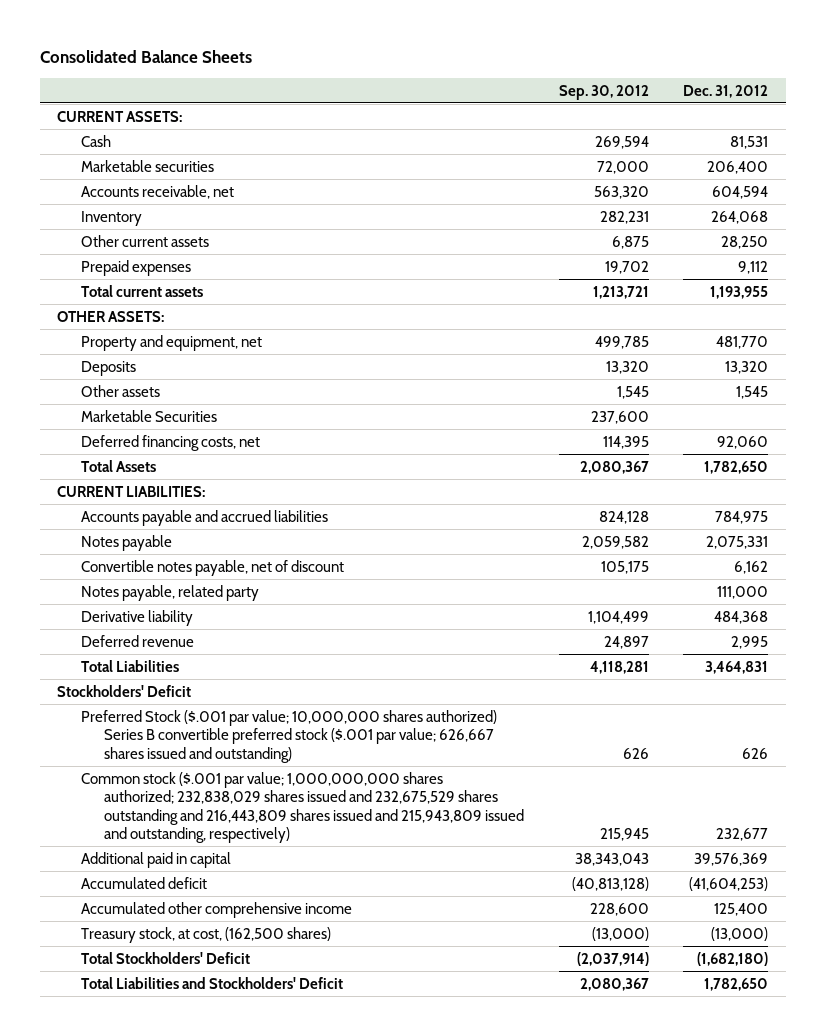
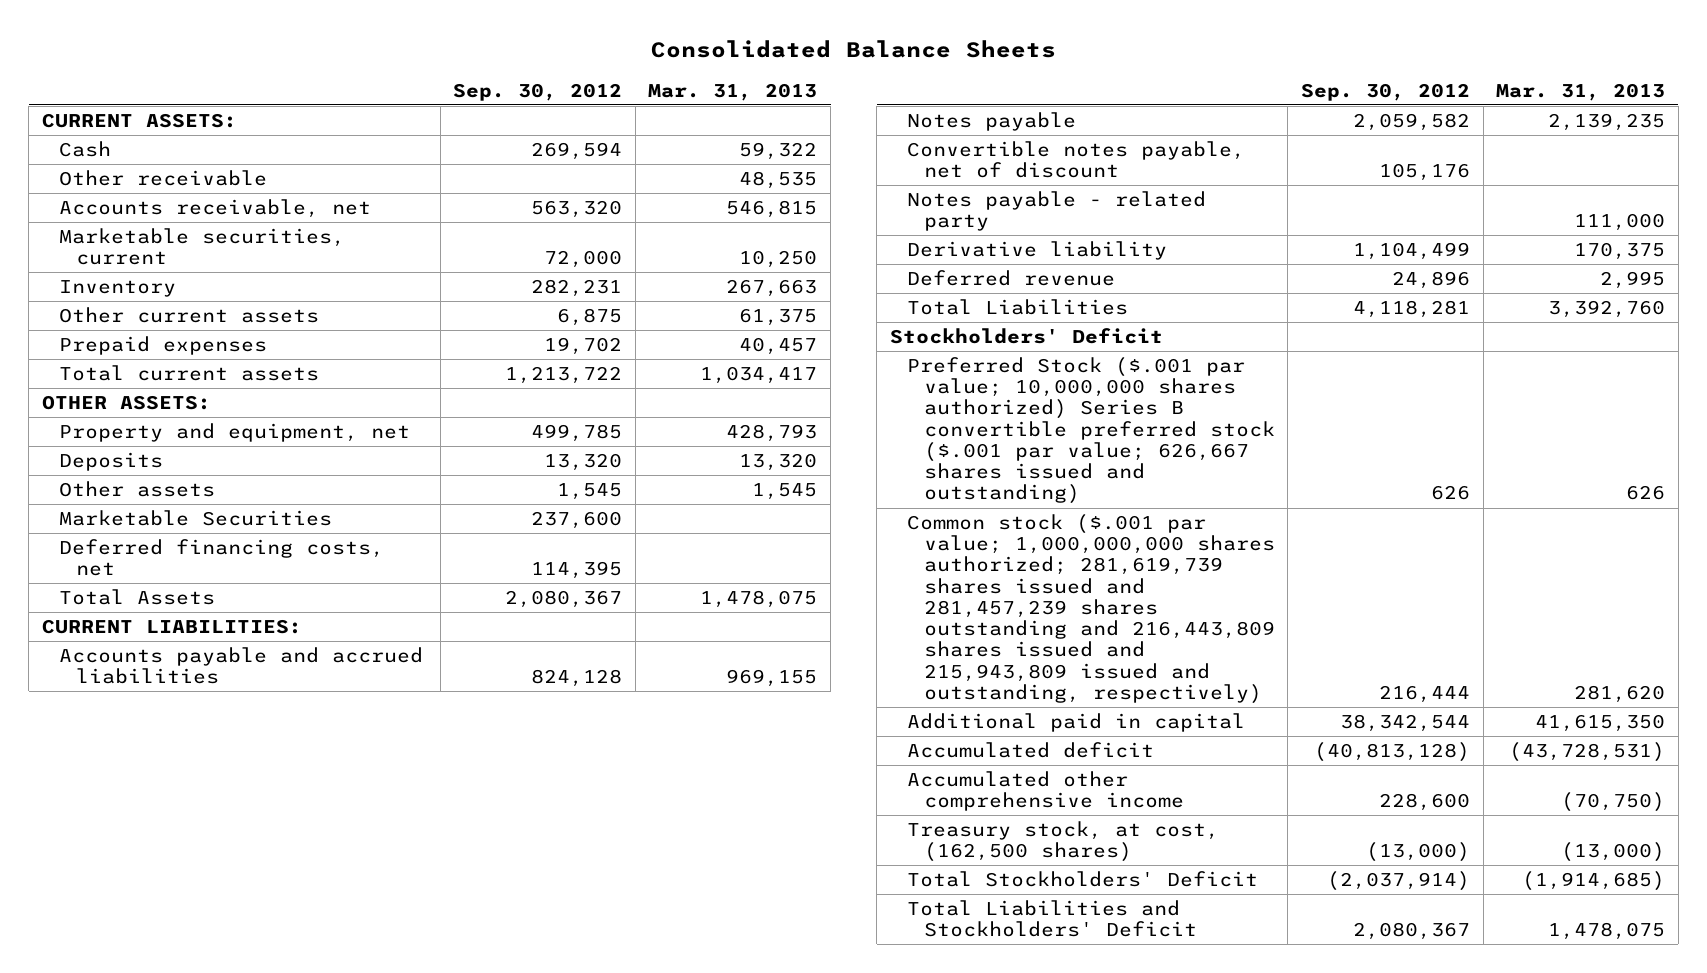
- | Sep. 30, 2012 | Dec. 31, 2012
+ | Sep. 30, 2012 | Mar. 31, 2013
- Marketable securities | 72,000 | 206,400
+ Other receivable | | 48,535
+ Marketable securities, current | 72,000 | 10,250
- Total current assets | 1,213,721 | 1,193,955
+ Total current assets | 1,213,722 | 1,034,417
- Convertible notes payable, net of discount | 105,175 | 6,162
- Notes payable, related party | | 111,000
+ Convertible notes payable, net of discount | 105,176 |
+ Notes payable - related party | | 111,000
- Deferred revenue | 24,897 | 2,995
+ Deferred revenue | 24,896 | 2,995
- Common stock ($.001 par value; 1,000,000,000 shares authorized; 232,838,029 shares issued and 232,675,529 shares outstanding and 216,443,809 shares issued and 215,943,809 issued and outstanding, respectively) | 215,945 | 232,677
- Additional paid in capital | 38,343,043 | 39,576,369
+ Common stock ($.001 par value; 1,000,000,000 shares authorized; 281,619,739 shares issued and 281,457,239 shares outstanding and 216,443,809 shares issued and 215,943,809 issued and outstanding, respectively) | 216,444 | 281,620
+ Additional paid in capital | 38,342,544 | 41,615,350

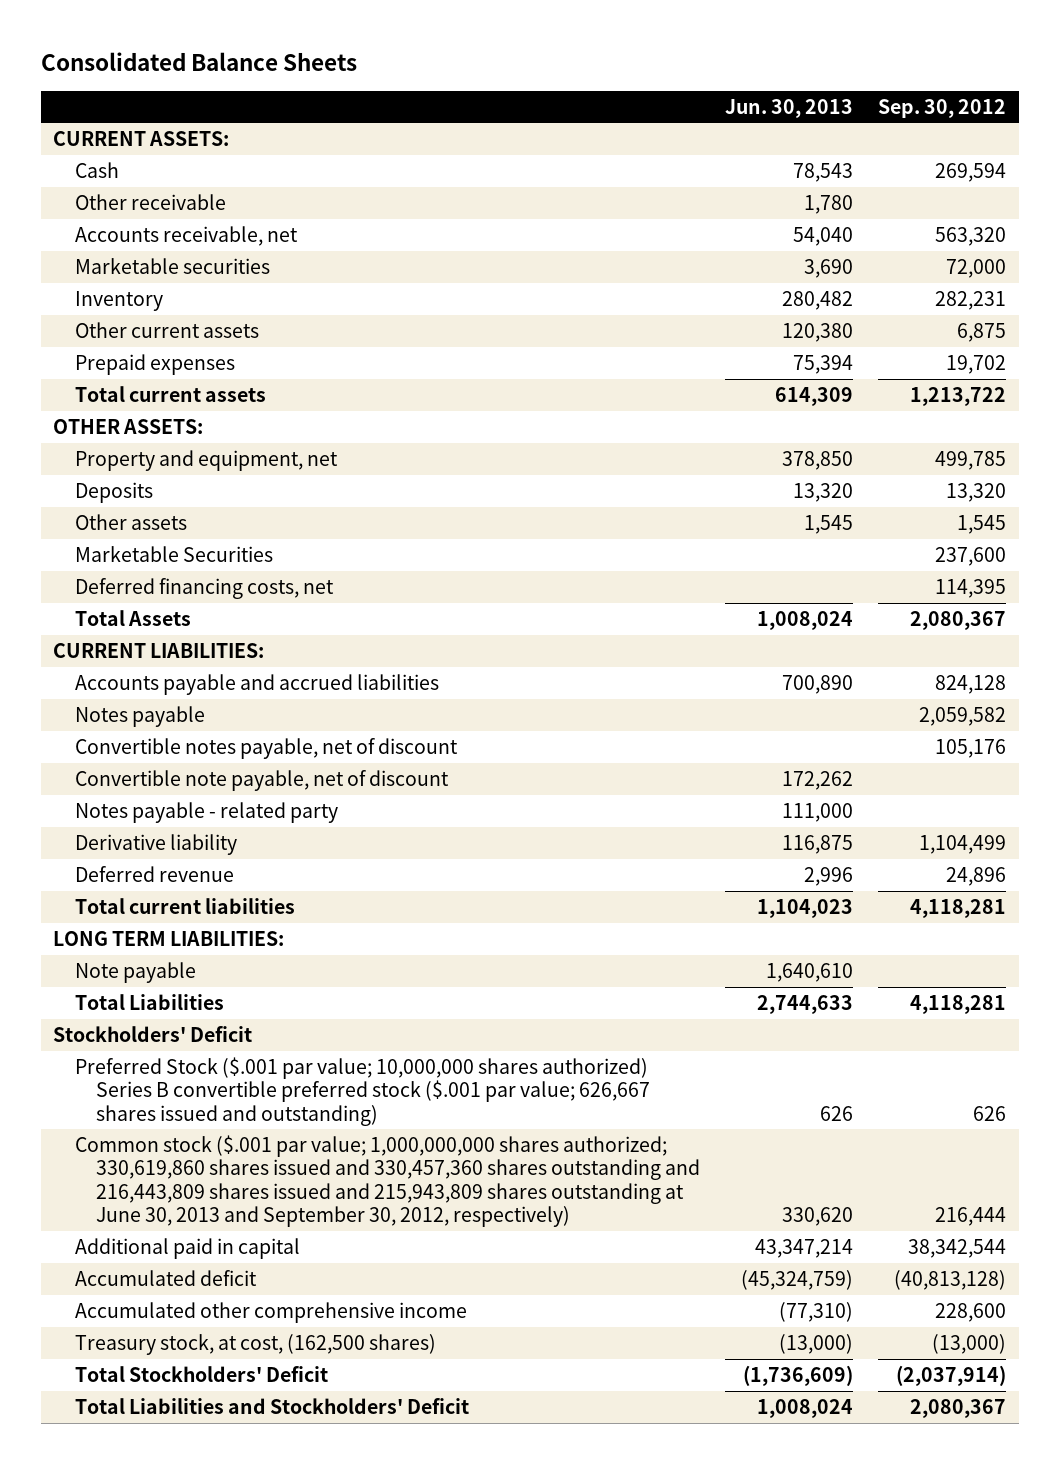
- | Sep. 30, 2012 | Mar. 31, 2013
+ | Jun. 30, 2013 | Sep. 30, 2012
- Marketable securities, current | 72,000 | 10,250
+ Marketable securities | 3,690 | 72,000
+ Convertible note payable, net of discount | 172,262 |
+ Total current liabilities | 1,104,023 | 4,118,281
+ LONG TERM LIABILITIES:
+ Note payable | 1,640,610 |
- Common stock ($.001 par value; 1,000,000,000 shares authorized; 281,619,739 shares issued and 281,457,239 shares outstanding and 216,443,809 shares issued and 215,943,809 issued and outstanding, respectively) | 216,444 | 281,620
+ Common stock ($.001 par value; 1,000,000,000 shares authorized; 330,619,860 shares issued and 330,457,360 shares outstanding and 216,443,809 shares issued and 215,943,809 shares outstanding at June 30, 2013 and September 30, 2012, respectively) | 330,620 | 216,444

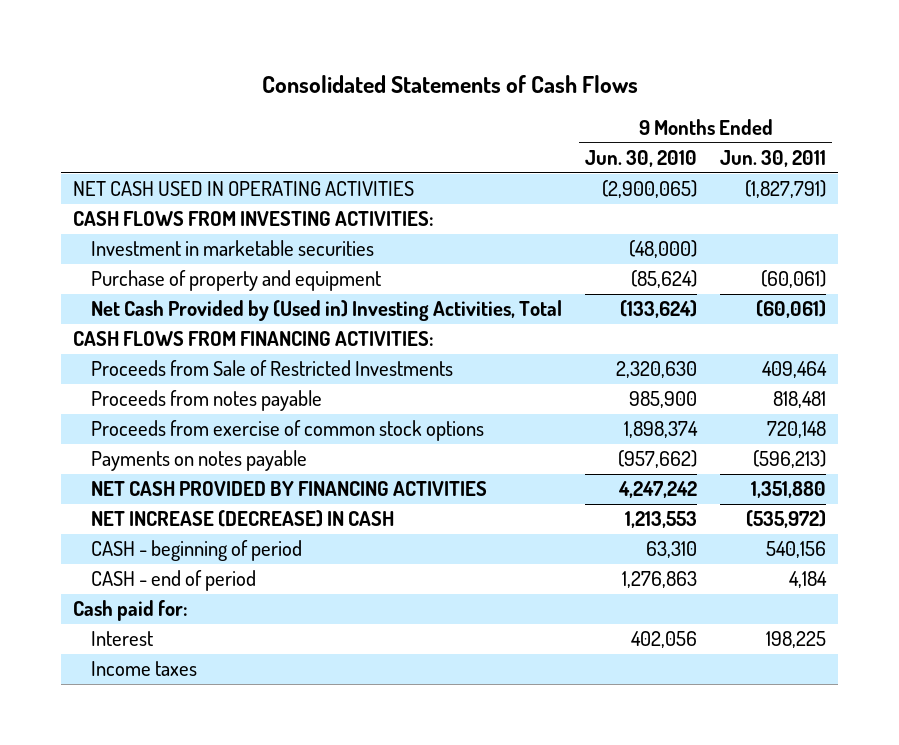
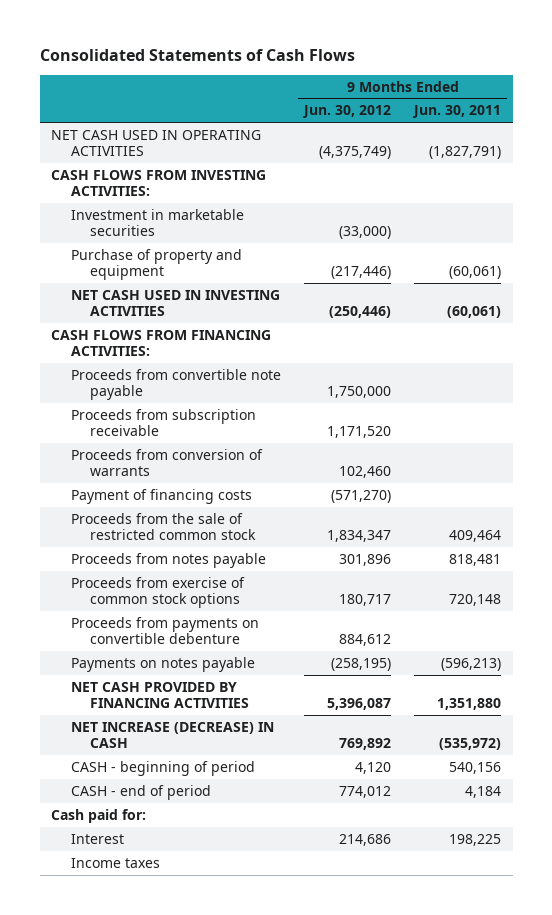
- | 9 Months Ended Jun. 30, 2010 | 9 Months Ended Jun. 30, 2011
+ | 9 Months Ended Jun. 30, 2012 | 9 Months Ended Jun. 30, 2011
- Net Cash Provided by (Used in) Investing Activities, Total | (133,624) | (60,061)
+ NET CASH USED IN INVESTING ACTIVITIES | (250,446) | (60,061)
- Proceeds from Sale of Restricted Investments | 2,320,630 | 409,464
+ Proceeds from convertible note payable | 1,750,000 |
+ Proceeds from subscription receivable | 1,171,520 |
+ Proceeds from conversion of warrants | 102,460 |
+ Payment of financing costs | (571,270) |
+ Proceeds from the sale of restricted common stock | 1,834,347 | 409,464
+ Proceeds from payments on convertible debenture | 884,612 |

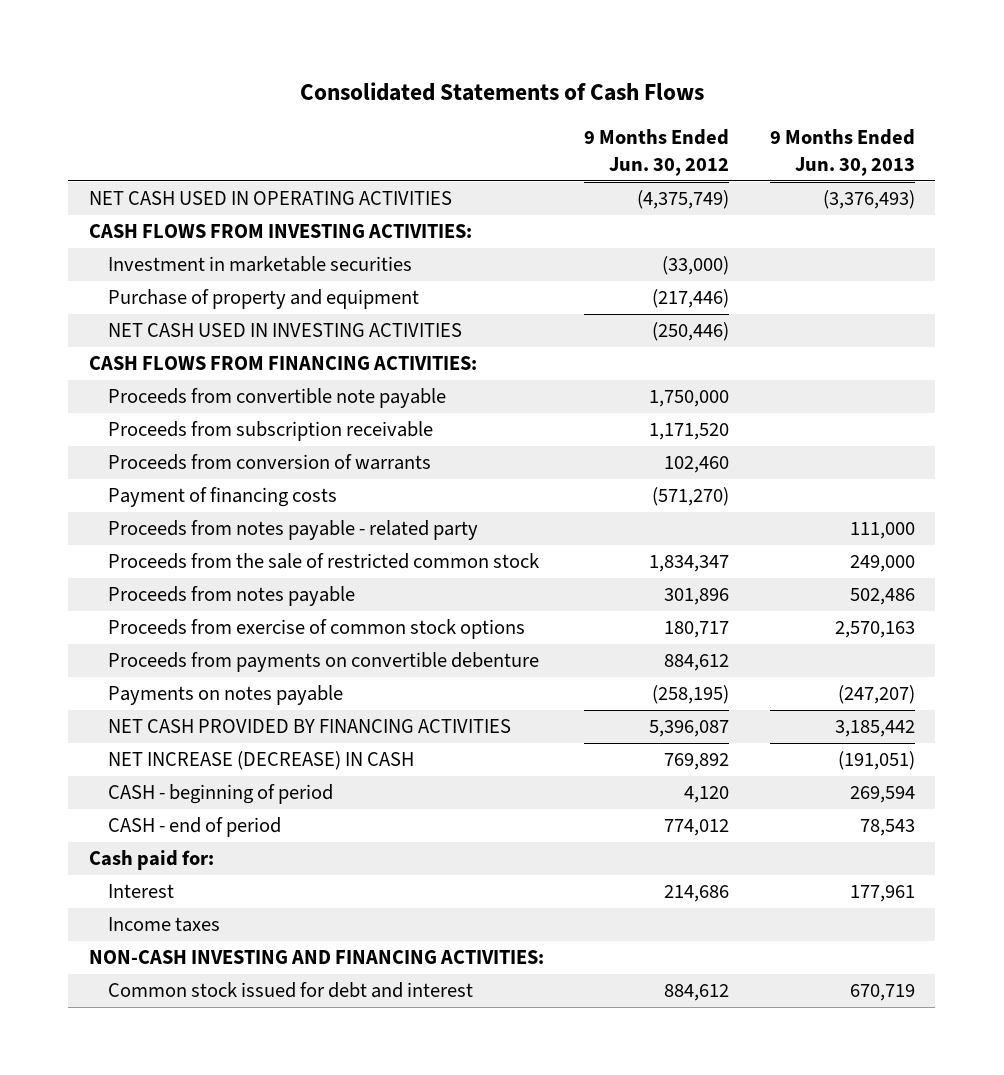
- | 9 Months Ended Jun. 30, 2012 | 9 Months Ended Jun. 30, 2011
+ | 9 Months Ended Jun. 30, 2012 | 9 Months Ended Jun. 30, 2013
+ Proceeds from notes payable - related party | | 111,000
+ NON-CASH INVESTING AND FINANCING ACTIVITIES:
+ Common stock issued for debt and interest | 884,612 | 670,719

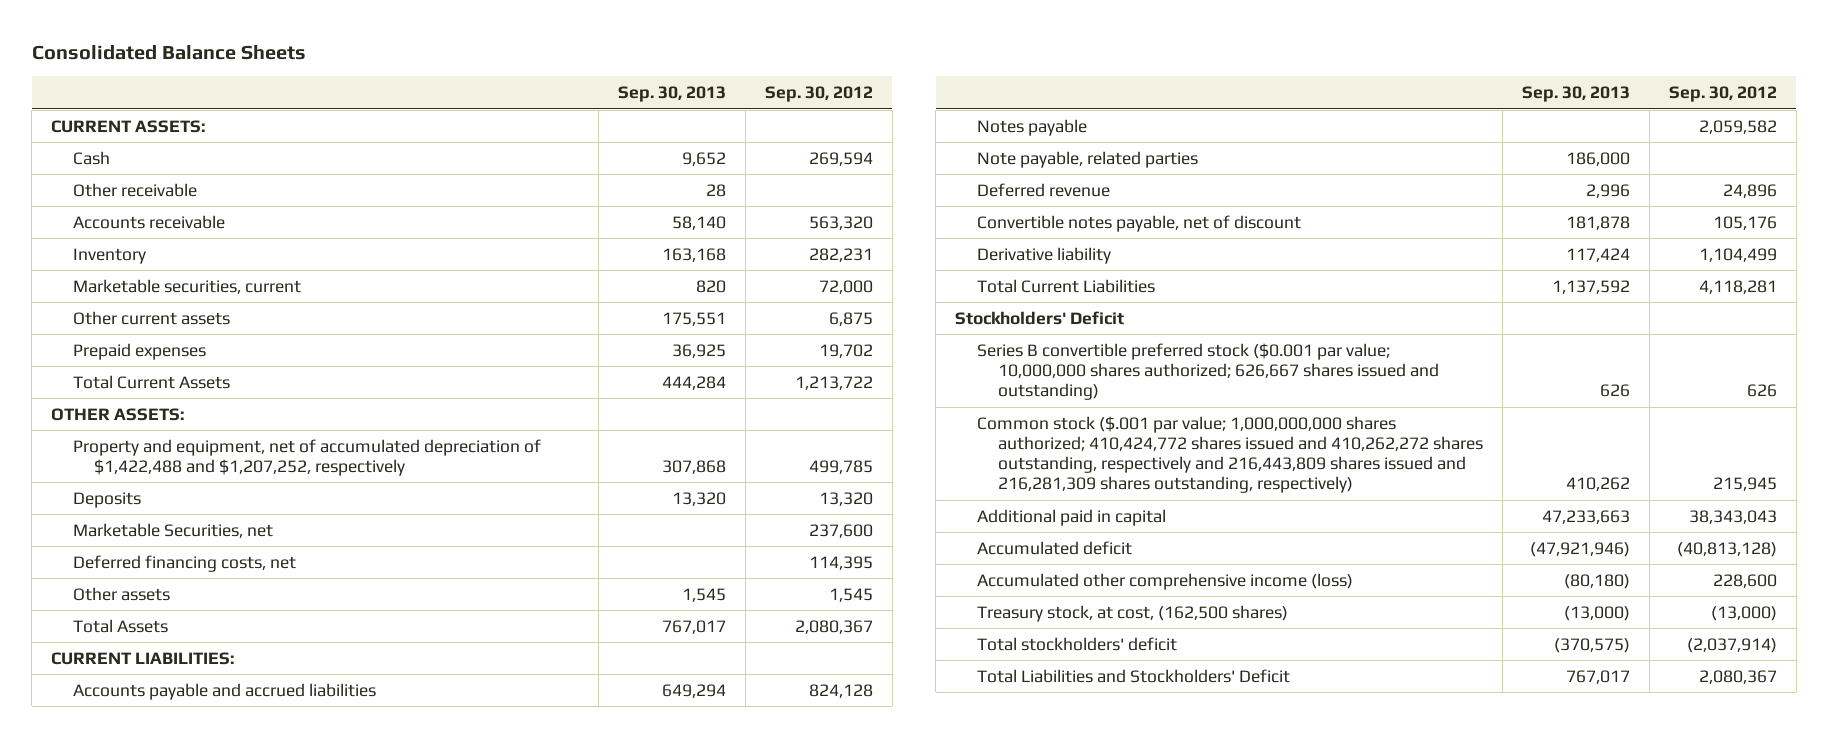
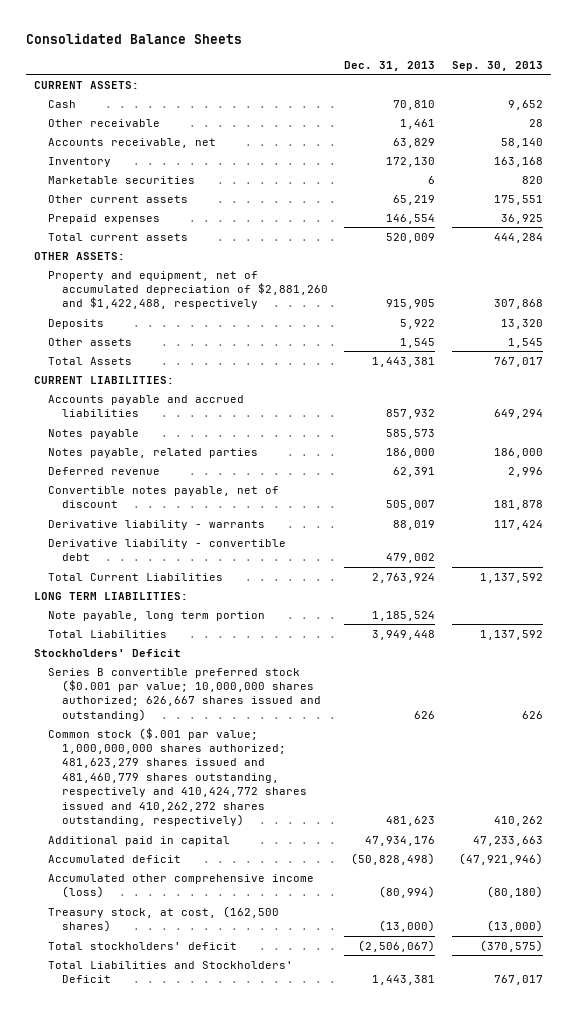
- | Sep. 30, 2013 | Sep. 30, 2012
+ | Dec. 31, 2013 | Sep. 30, 2013
- Accounts receivable | 58,140 | 563,320
+ Accounts receivable, net | 63,829 | 58,140
- Marketable securities, current | 820 | 72,000
+ Marketable securities | 6 | 820
- Total Current Assets | 444,284 | 1,213,722
+ Total current assets | 520,009 | 444,284
- Property and equipment, net of accumulated depreciation of $1,422,488 and $1,207,252, respectively | 307,868 | 499,785
+ Property and equipment, net of accumulated depreciation of $2,881,260 and $1,422,488, respectively | 915,905 | 307,868
- Marketable Securities, net | | 237,600
- Deferred financing costs, net | | 114,395
- Note payable, related parties | 186,000 |
+ Notes payable, related parties | 186,000 | 186,000
- Derivative liability | 117,424 | 1,104,499
+ Derivative liability - warrants | 88,019 | 117,424
+ Derivative liability - convertible debt | 479,002 |
+ LONG TERM LIABILITIES:
+ Note payable, long term portion | 1,185,524 |
+ Total Liabilities | 3,949,448 | 1,137,592
- Common stock ($.001 par value; 1,000,000,000 shares authorized; 410,424,772 shares issued and 410,262,272 shares outstanding, respectively and 216,443,809 shares issued and 216,281,309 shares outstanding, respectively) | 410,262 | 215,945
+ Common stock ($.001 par value; 1,000,000,000 shares authorized; 481,623,279 shares issued and 481,460,779 shares outstanding, respectively and 410,424,772 shares issued and 410,262,272 shares outstanding, respectively) | 481,623 | 410,262

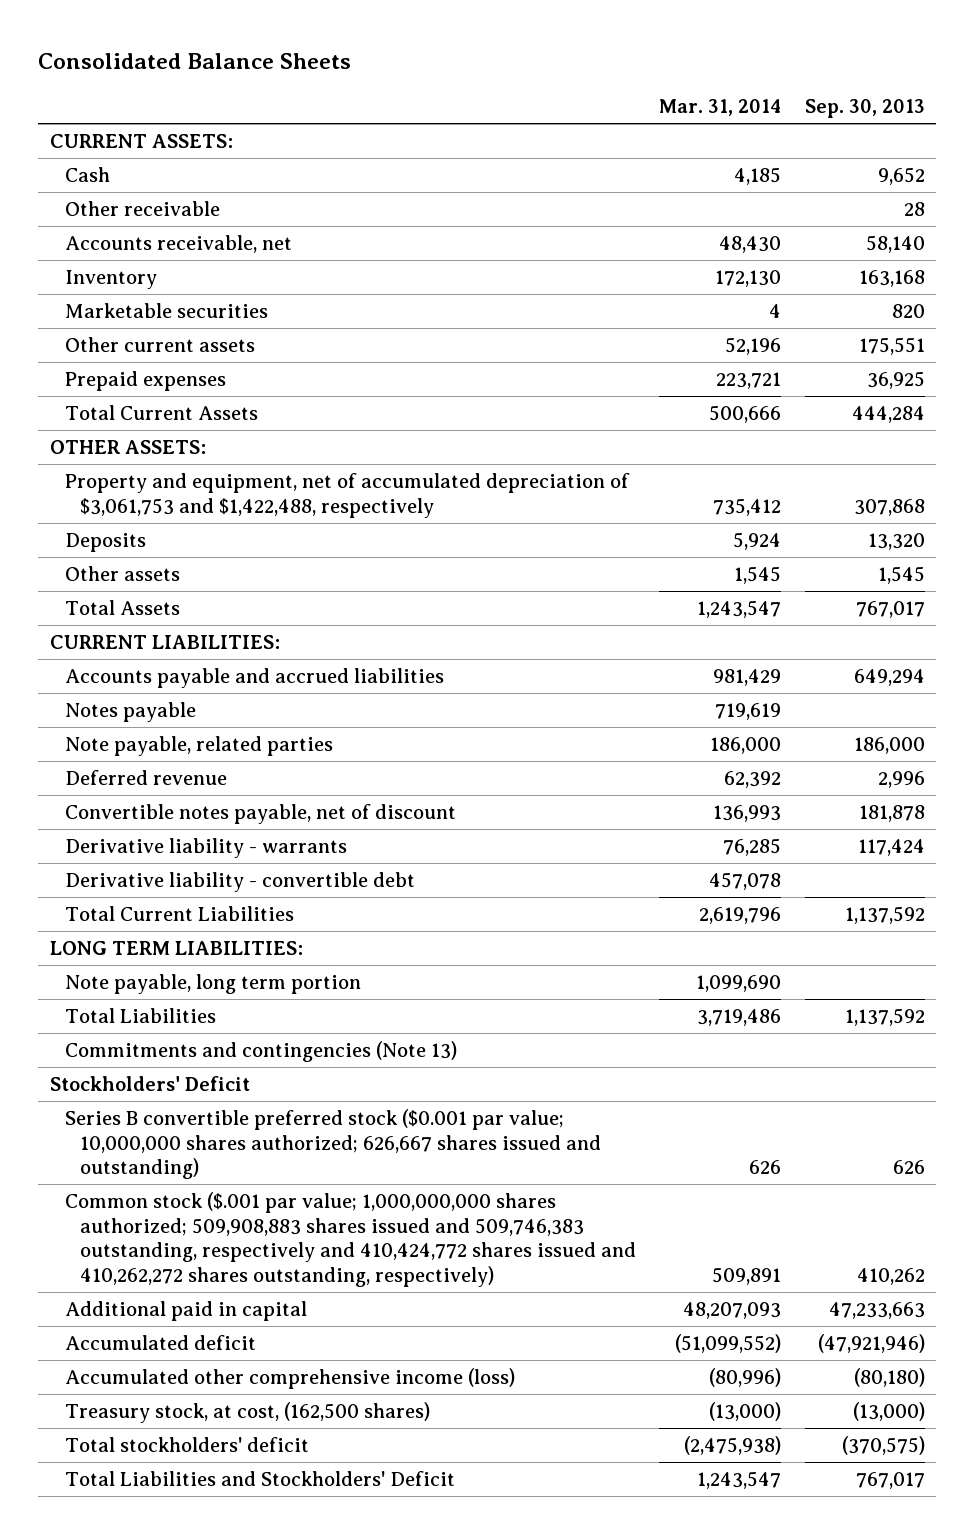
- | Dec. 31, 2013 | Sep. 30, 2013
+ | Mar. 31, 2014 | Sep. 30, 2013
- Total current assets | 520,009 | 444,284
+ Total Current Assets | 500,666 | 444,284
- Property and equipment, net of accumulated depreciation of $2,881,260 and $1,422,488, respectively | 915,905 | 307,868
+ Property and equipment, net of accumulated depreciation of $3,061,753 and $1,422,488, respectively | 735,412 | 307,868
- Notes payable, related parties | 186,000 | 186,000
+ Note payable, related parties | 186,000 | 186,000
+ Commitments and contingencies (Note 13)
- Common stock ($.001 par value; 1,000,000,000 shares authorized; 481,623,279 shares issued and 481,460,779 shares outstanding, respectively and 410,424,772 shares issued and 410,262,272 shares outstanding, respectively) | 481,623 | 410,262
+ Common stock ($.001 par value; 1,000,000,000 shares authorized; 509,908,883 shares issued and 509,746,383 outstanding, respectively and 410,424,772 shares issued and 410,262,272 shares outstanding, respectively) | 509,891 | 410,262

